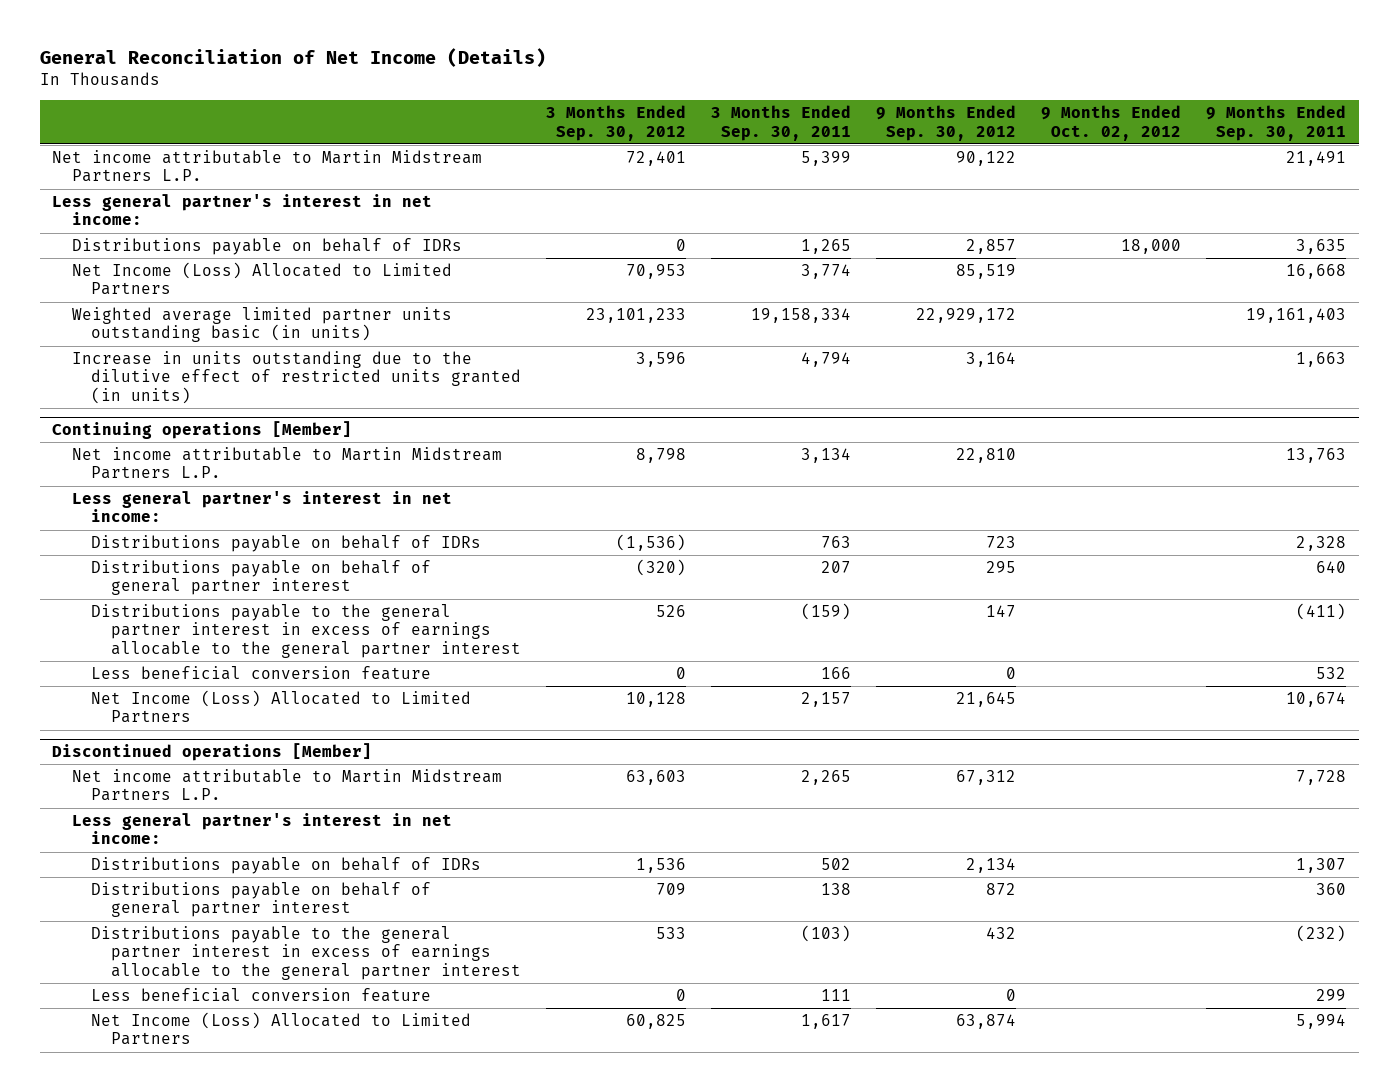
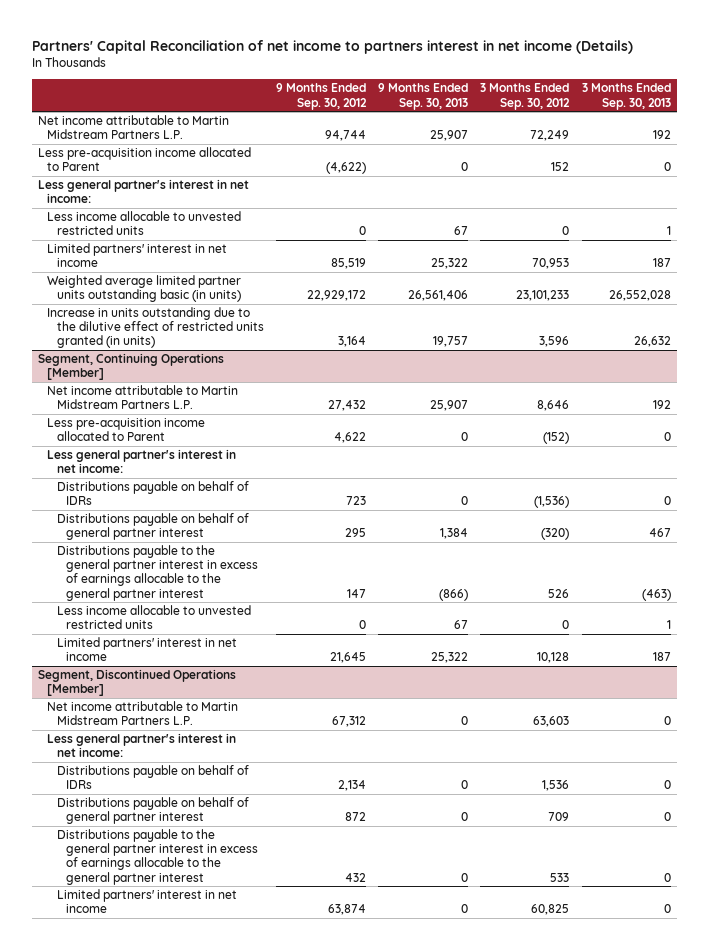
- General Reconciliation of Net Income (Details)
+ Partners' Capital Reconciliation of net income to partners interest in net income (Details)
- | 3 Months Ended Sep. 30, 2012 | 3 Months Ended Sep. 30, 2011 | 9 Months Ended Sep. 30, 2012 | 9 Months Ended Oct. 02, 2012 | 9 Months Ended Sep. 30, 2011
+ | 9 Months Ended Sep. 30, 2012 | 9 Months Ended Sep. 30, 2013 | 3 Months Ended Sep. 30, 2012 | 3 Months Ended Sep. 30, 2013
- Net income attributable to Martin Midstream Partners L.P. | 72,401 | 5,399 | 90,122 | | 21,491
+ Net income attributable to Martin Midstream Partners L.P. | 94,744 | 25,907 | 72,249 | 192
+ Less pre-acquisition income allocated to Parent | (4,622) | 0 | 152 | 0
- Distributions payable on behalf of IDRs | 0 | 1,265 | 2,857 | 18,000 | 3,635
- Net Income (Loss) Allocated to Limited Partners | 70,953 | 3,774 | 85,519 | | 16,668
+ Less income allocable to unvested restricted units | 0 | 67 | 0 | 1
+ Limited partners' interest in net income | 85,519 | 25,322 | 70,953 | 187
- Continuing operations [Member]
- Net income attributable to Martin Midstream Partners L.P. | 8,798 | 3,134 | 22,810 | | 13,763
+ Segment, Continuing Operations [Member]
+ Net income attributable to Martin Midstream Partners L.P. | 27,432 | 25,907 | 8,646 | 192
+ Less pre-acquisition income allocated to Parent | 4,622 | 0 | (152) | 0
- Less beneficial conversion feature | 0 | 166 | 0 | | 532
- Net Income (Loss) Allocated to Limited Partners | 10,128 | 2,157 | 21,645 | | 10,674
- Discontinued operations [Member]
+ Less income allocable to unvested restricted units | 0 | 67 | 0 | 1
+ Limited partners' interest in net income | 21,645 | 25,322 | 10,128 | 187
+ Segment, Discontinued Operations [Member]
- Less beneficial conversion feature | 0 | 111 | 0 | | 299
- Net Income (Loss) Allocated to Limited Partners | 60,825 | 1,617 | 63,874 | | 5,994
+ Limited partners' interest in net income | 63,874 | 0 | 60,825 | 0

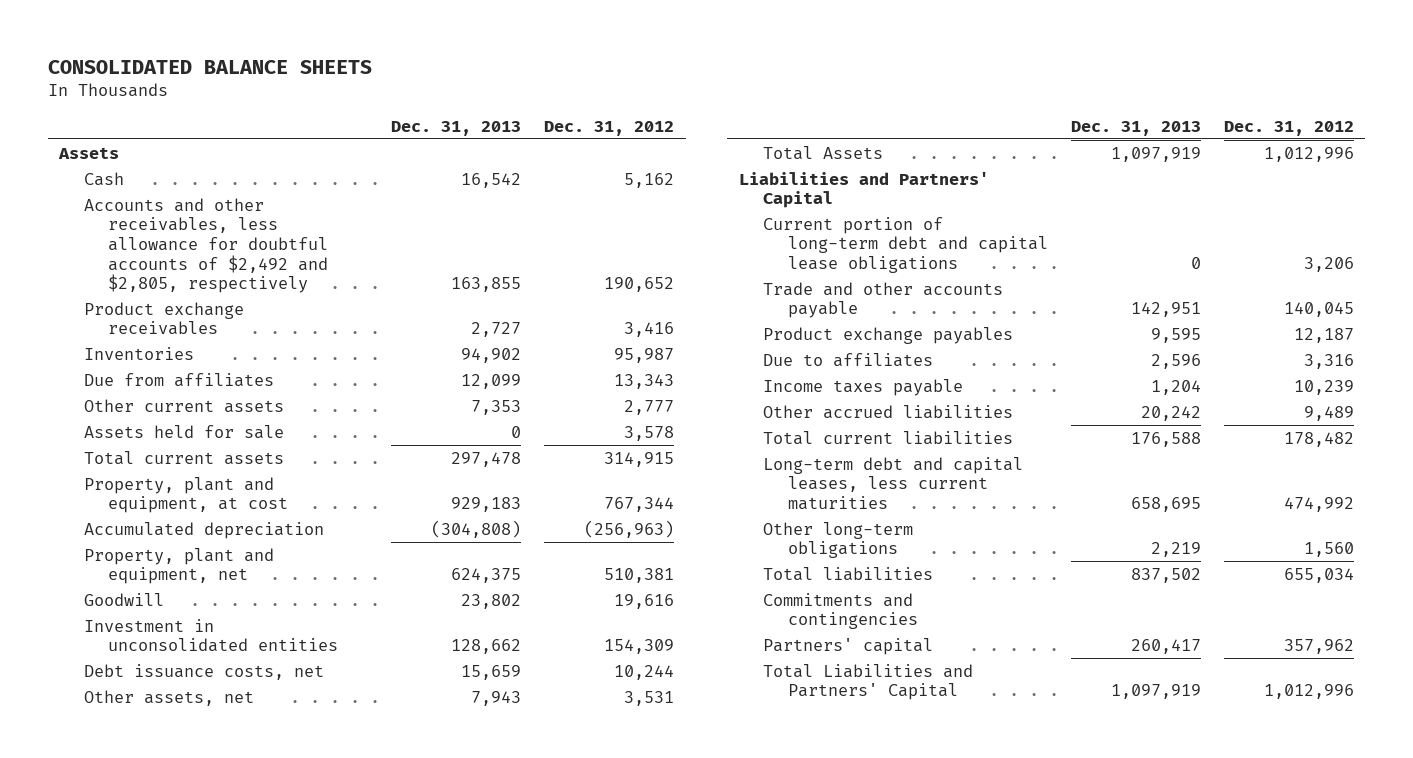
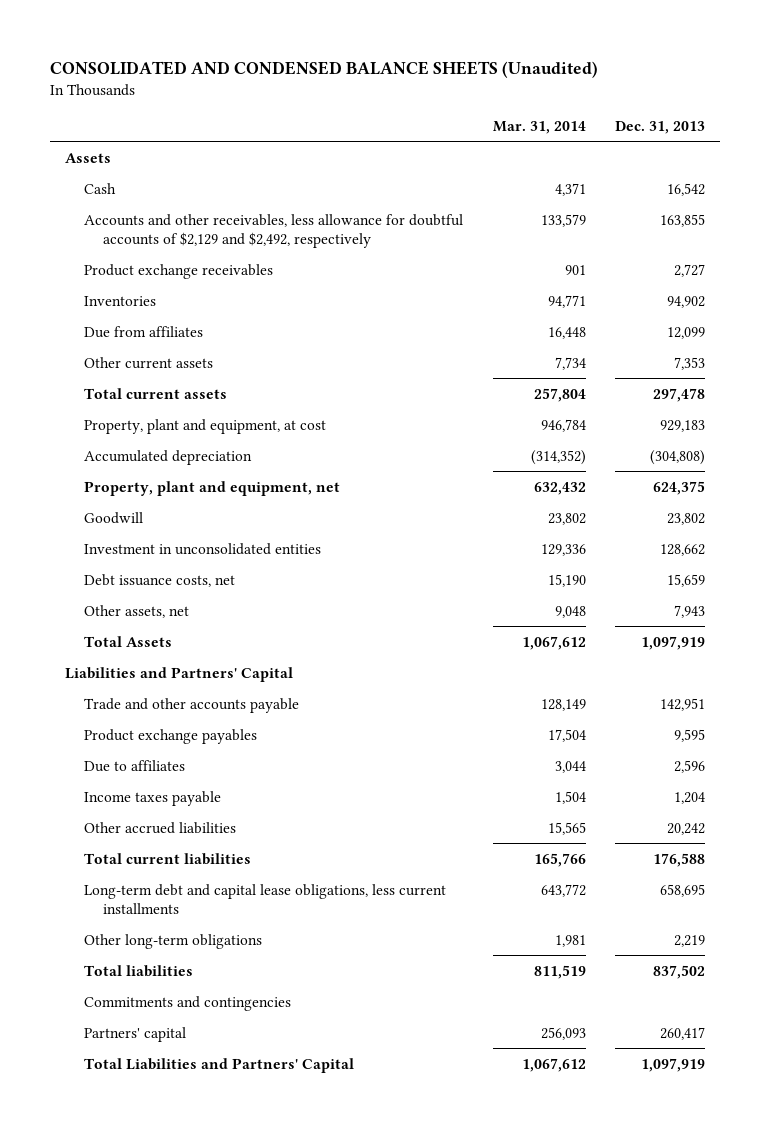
- CONSOLIDATED BALANCE SHEETS
+ CONSOLIDATED AND CONDENSED BALANCE SHEETS (Unaudited)
- | Dec. 31, 2013 | Dec. 31, 2012
+ | Mar. 31, 2014 | Dec. 31, 2013
- Accounts and other receivables, less allowance for doubtful accounts of $2,492 and $2,805, respectively | 163,855 | 190,652
+ Accounts and other receivables, less allowance for doubtful accounts of $2,129 and $2,492, respectively | 133,579 | 163,855
- Assets held for sale | 0 | 3,578
- Current portion of long-term debt and capital lease obligations | 0 | 3,206
- Long-term debt and capital leases, less current maturities | 658,695 | 474,992
+ Long-term debt and capital lease obligations, less current installments | 643,772 | 658,695

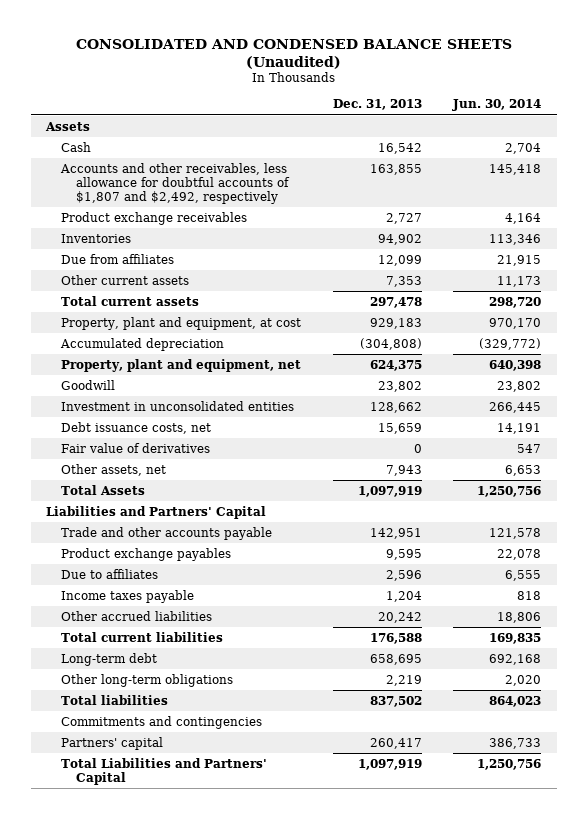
- | Mar. 31, 2014 | Dec. 31, 2013
+ | Dec. 31, 2013 | Jun. 30, 2014
- Accounts and other receivables, less allowance for doubtful accounts of $2,129 and $2,492, respectively | 133,579 | 163,855
+ Accounts and other receivables, less allowance for doubtful accounts of $1,807 and $2,492, respectively | 163,855 | 145,418
+ Fair value of derivatives | 0 | 547
- Long-term debt and capital lease obligations, less current installments | 643,772 | 658,695
+ Long-term debt | 658,695 | 692,168

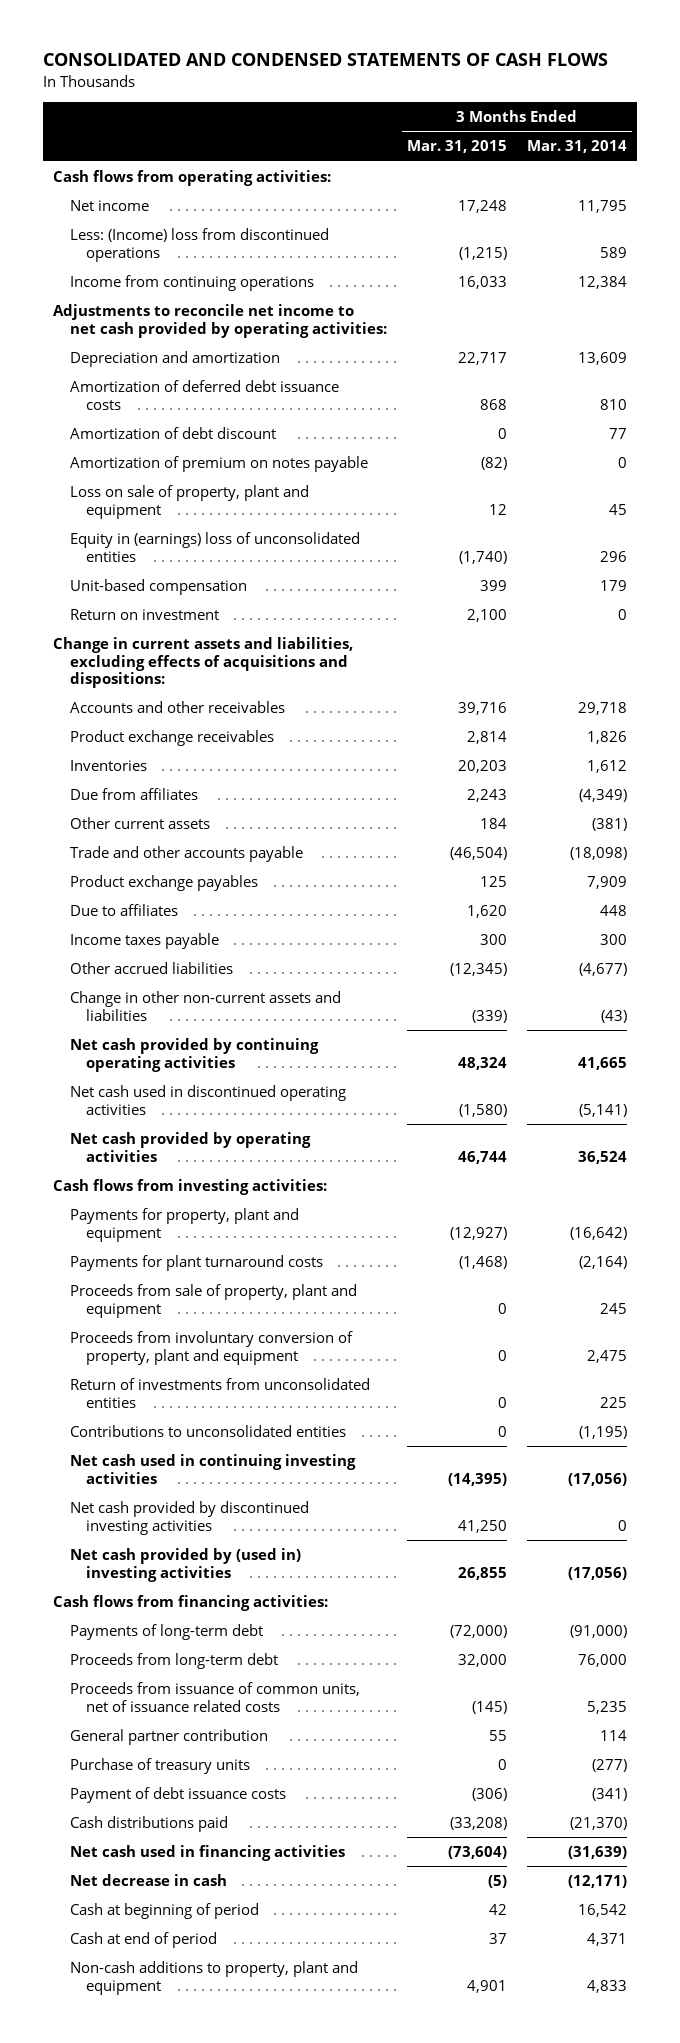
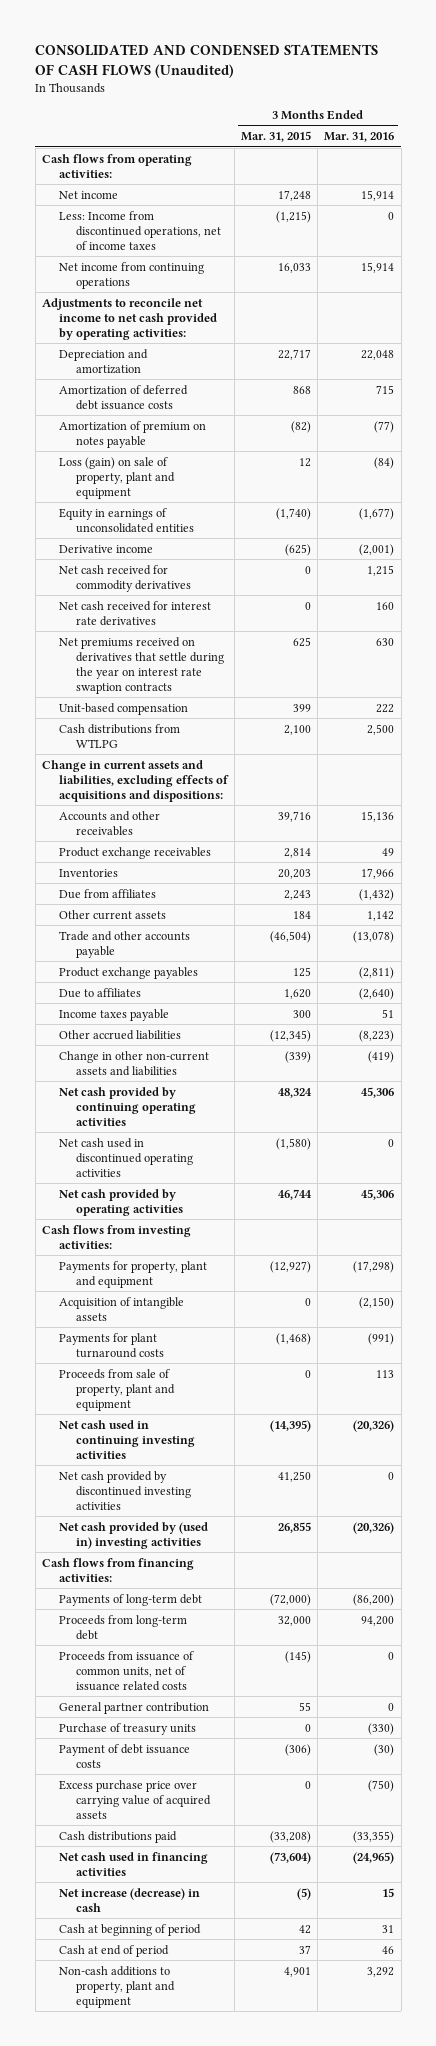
- CONSOLIDATED AND CONDENSED STATEMENTS OF CASH FLOWS
+ CONSOLIDATED AND CONDENSED STATEMENTS OF CASH FLOWS (Unaudited)
- | 3 Months Ended Mar. 31, 2015 | 3 Months Ended Mar. 31, 2014
+ | 3 Months Ended Mar. 31, 2015 | 3 Months Ended Mar. 31, 2016
- Less: (Income) loss from discontinued operations | (1,215) | 589
- Income from continuing operations | 16,033 | 12,384
+ Less: Income from discontinued operations, net of income taxes | (1,215) | 0
+ Net income from continuing operations | 16,033 | 15,914
- Amortization of debt discount | 0 | 77
- Loss on sale of property, plant and equipment | 12 | 45
- Equity in (earnings) loss of unconsolidated entities | (1,740) | 296
+ Loss (gain) on sale of property, plant and equipment | 12 | (84)
+ Equity in earnings of unconsolidated entities | (1,740) | (1,677)
+ Derivative income | (625) | (2,001)
+ Net cash received for commodity derivatives | 0 | 1,215
+ Net cash received for interest rate derivatives | 0 | 160
+ Net premiums received on derivatives that settle during the year on interest rate swaption contracts | 625 | 630
- Return on investment | 2,100 | 0
+ Cash distributions from WTLPG | 2,100 | 2,500
+ Acquisition of intangible assets | 0 | (2,150)
- Proceeds from involuntary conversion of property, plant and equipment | 0 | 2,475
- Return of investments from unconsolidated entities | 0 | 225
- Contributions to unconsolidated entities | 0 | (1,195)
+ Excess purchase price over carrying value of acquired assets | 0 | (750)
- Net decrease in cash | (5) | (12,171)
+ Net increase (decrease) in cash | (5) | 15

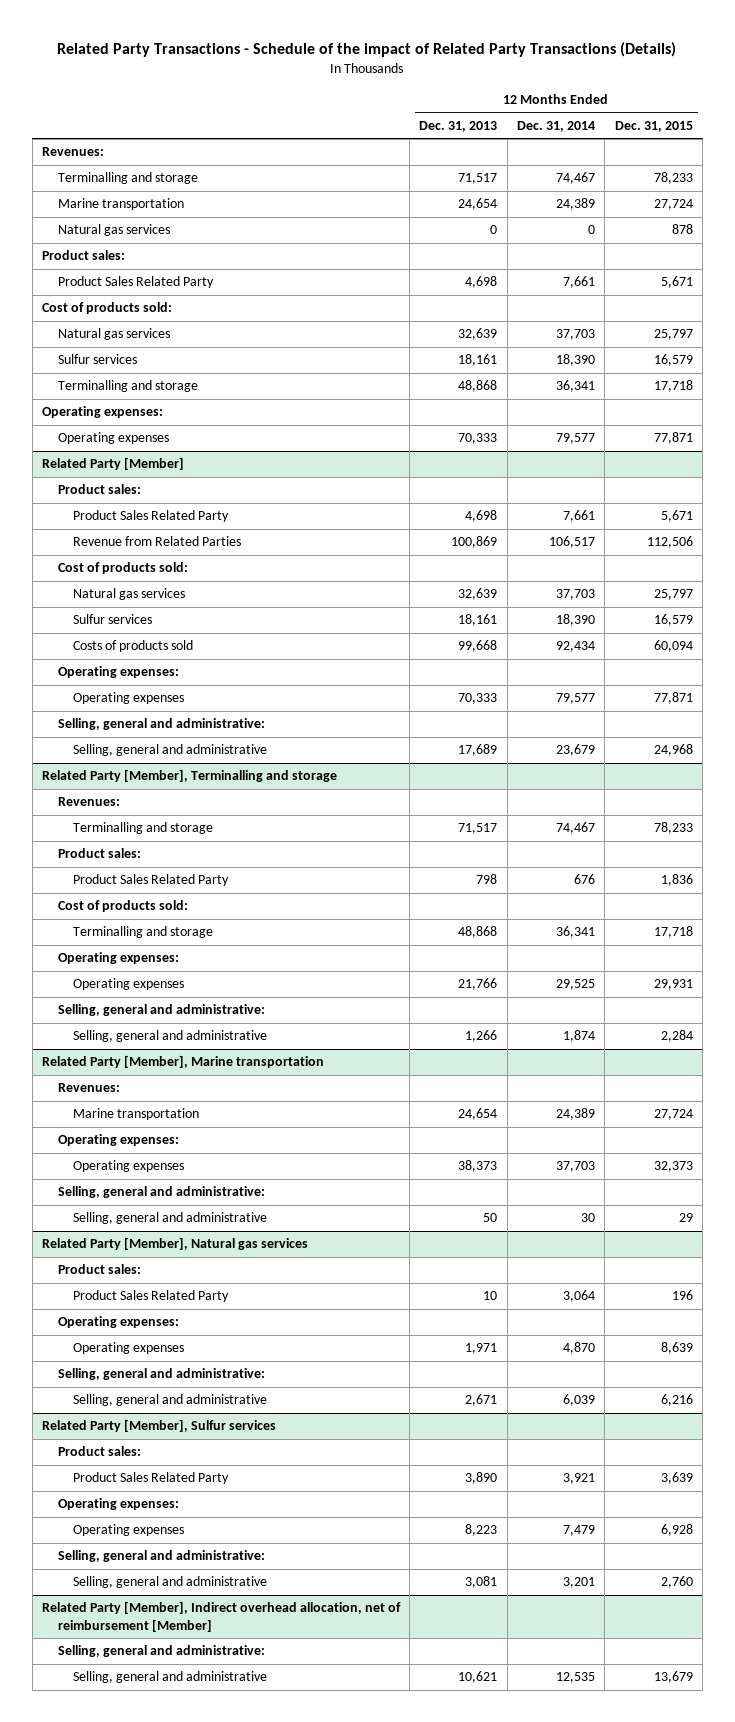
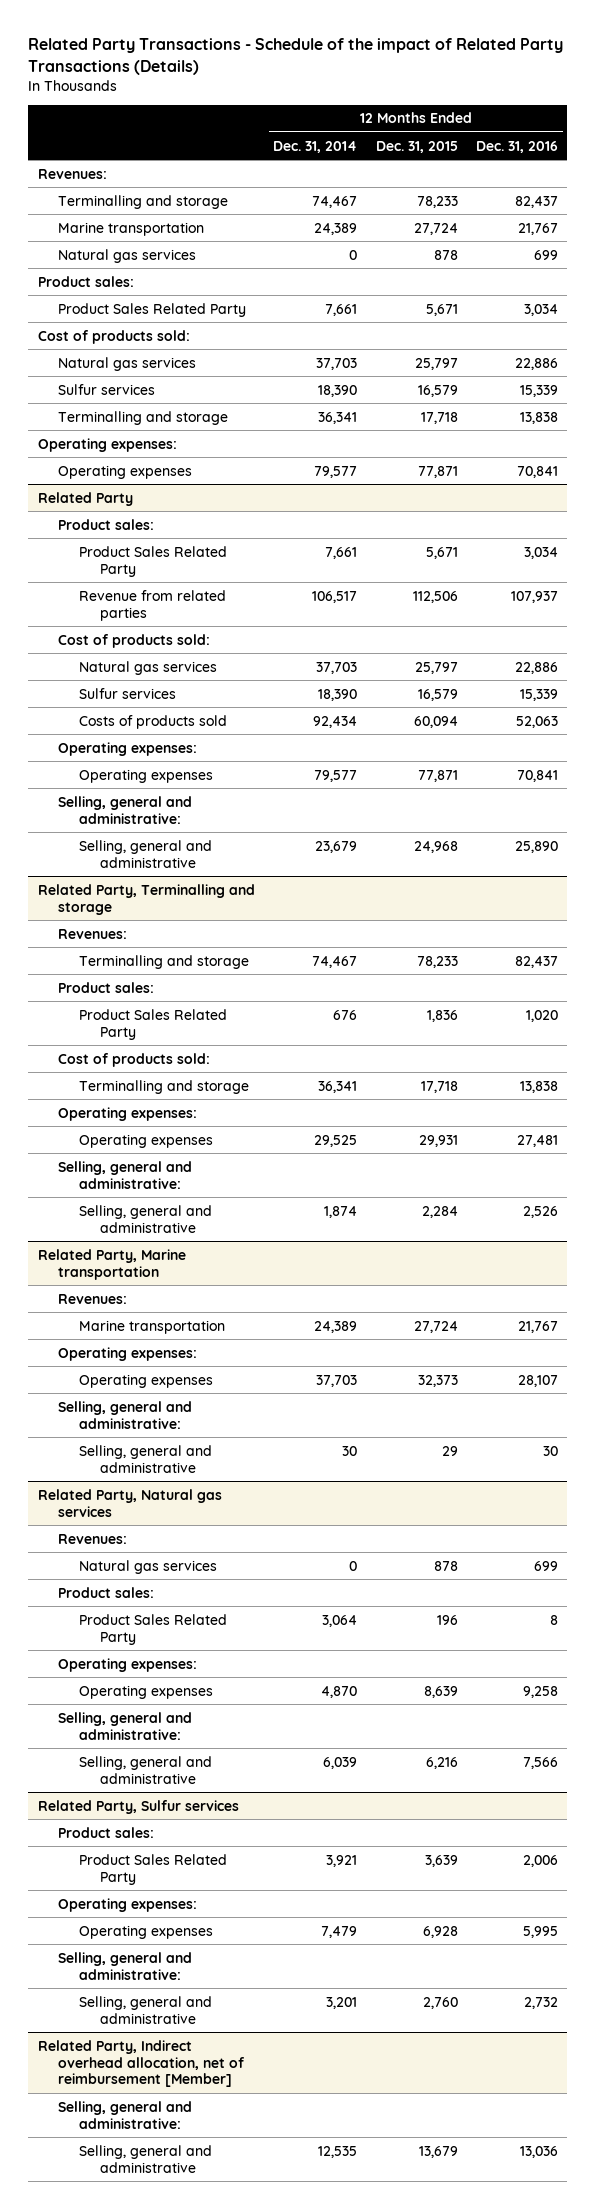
- | 12 Months Ended Dec. 31, 2013 | 12 Months Ended Dec. 31, 2014 | 12 Months Ended Dec. 31, 2015
+ | 12 Months Ended Dec. 31, 2014 | 12 Months Ended Dec. 31, 2015 | 12 Months Ended Dec. 31, 2016
- Related Party [Member]
+ Related Party
- Revenue from Related Parties | 100,869 | 106,517 | 112,506
+ Revenue from related parties | 106,517 | 112,506 | 107,937
- Related Party [Member], Terminalling and storage
+ Related Party, Terminalling and storage
- Related Party [Member], Marine transportation
+ Related Party, Marine transportation
- Related Party [Member], Natural gas services
+ Related Party, Natural gas services
+ Revenues:
+ Natural gas services | 0 | 878 | 699
- Related Party [Member], Sulfur services
+ Related Party, Sulfur services
- Related Party [Member], Indirect overhead allocation, net of reimbursement [Member]
+ Related Party, Indirect overhead allocation, net of reimbursement [Member]

